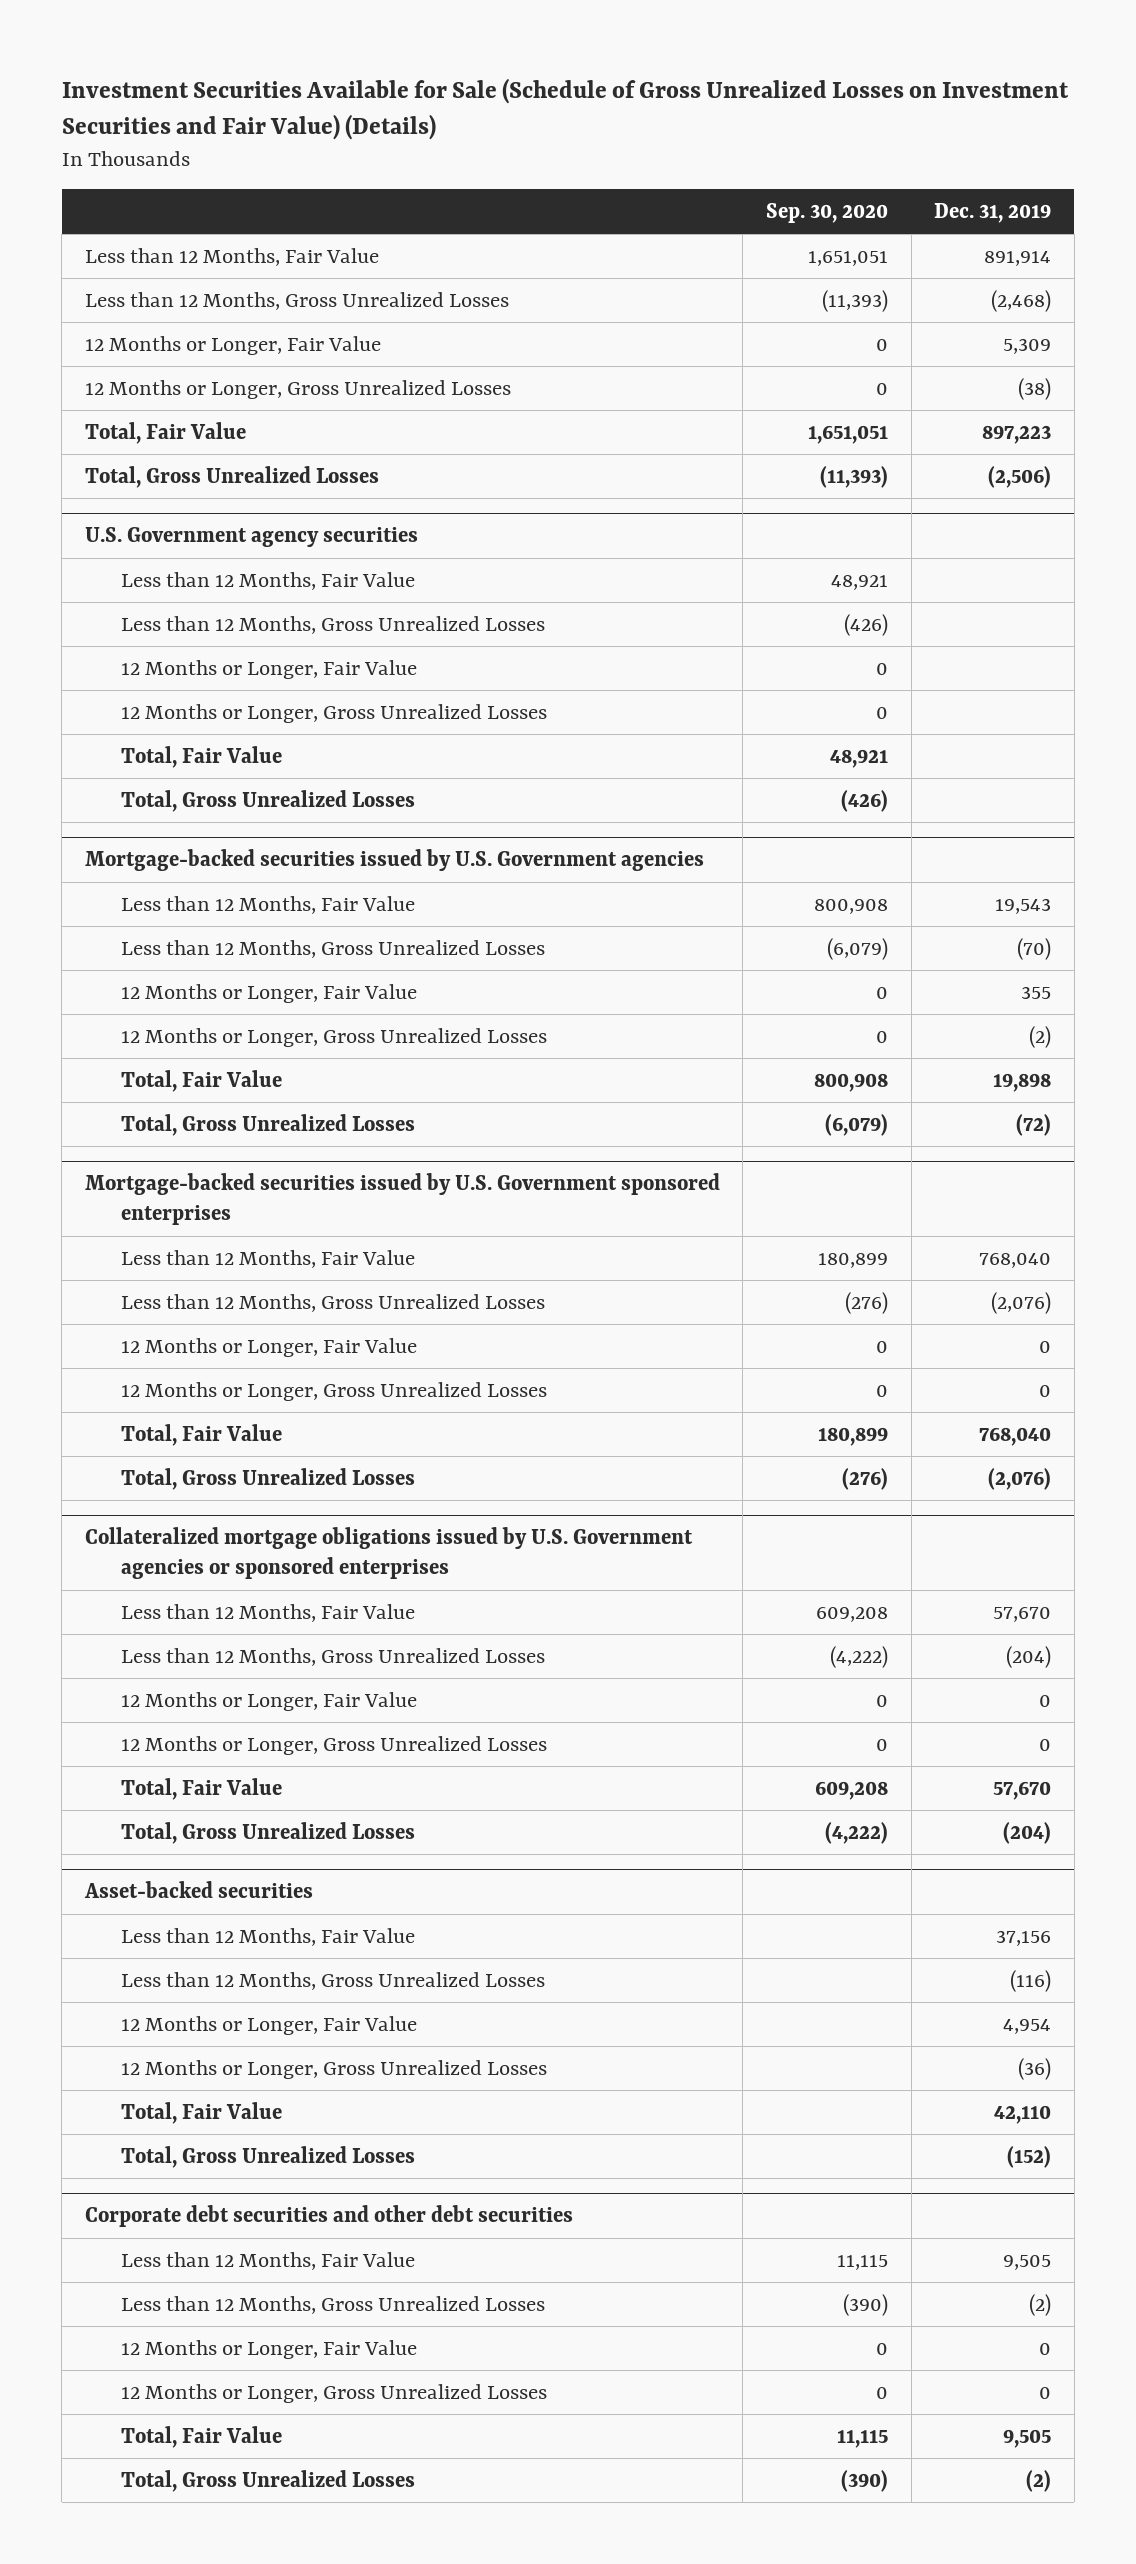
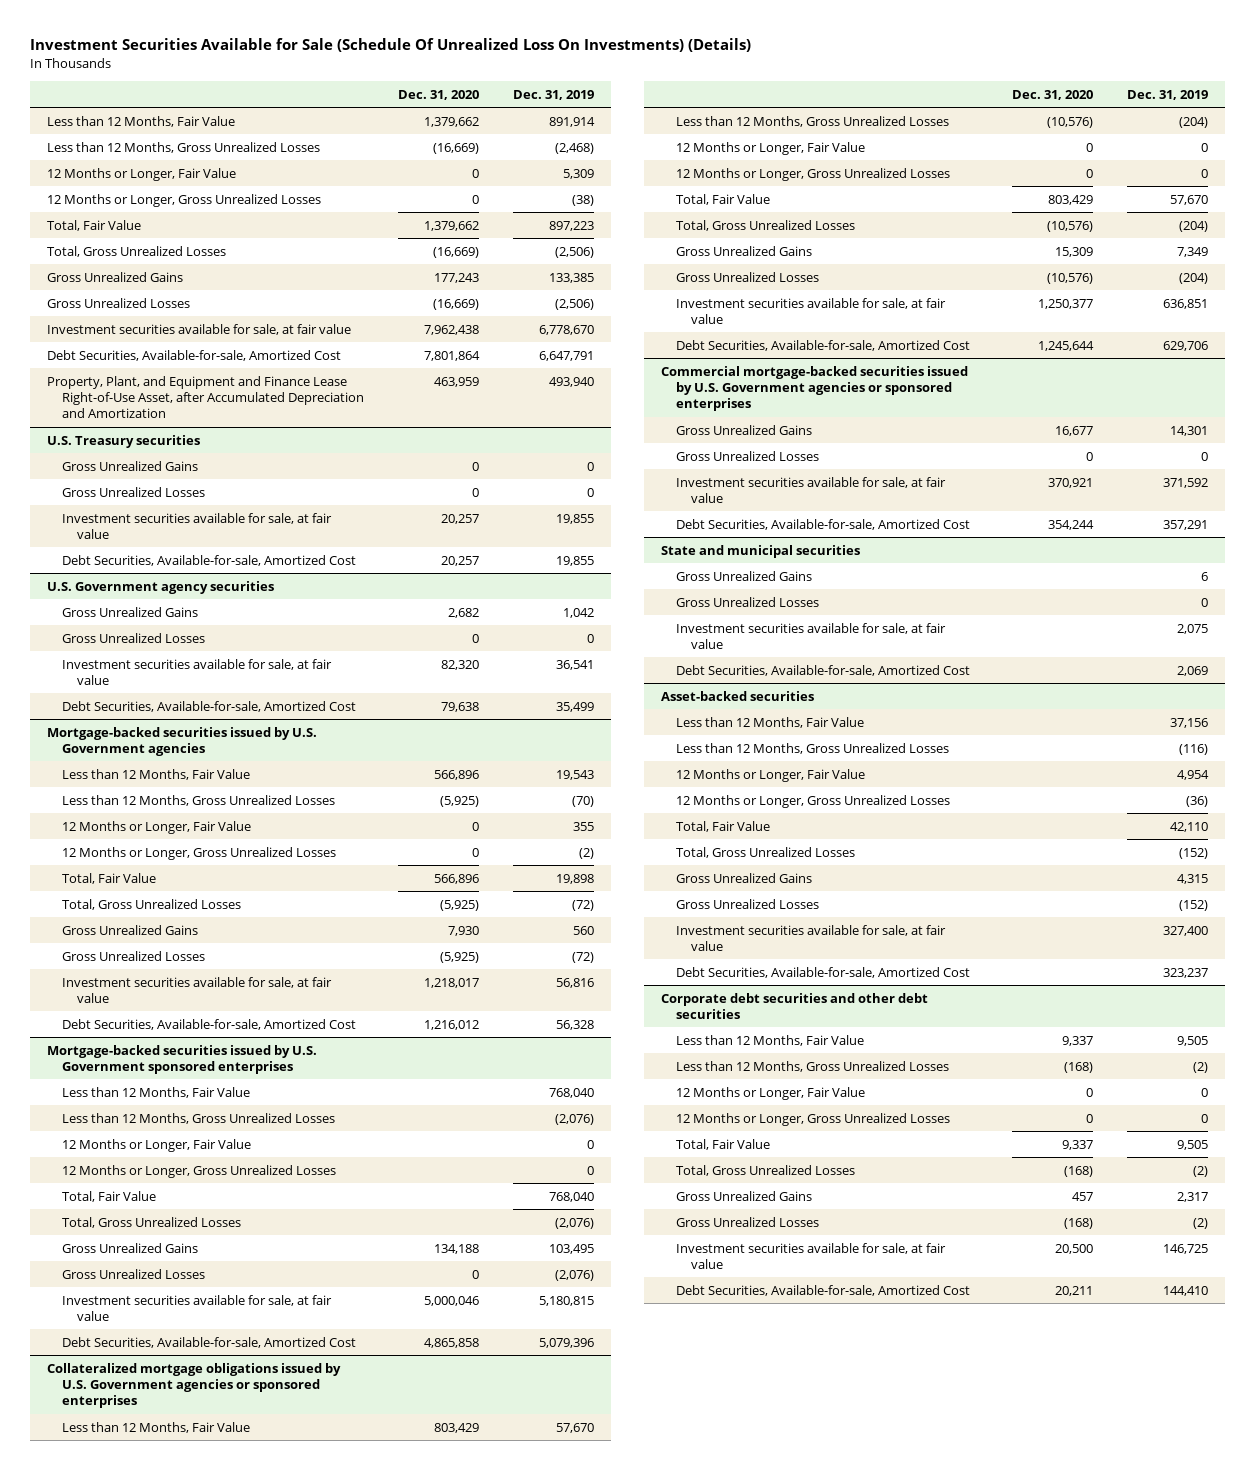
- Investment Securities Available for Sale (Schedule of Gross Unrealized Losses on Investment Securities and Fair Value) (Details)
+ Investment Securities Available for Sale (Schedule Of Unrealized Loss On Investments) (Details)
- | Sep. 30, 2020 | Dec. 31, 2019
+ | Dec. 31, 2020 | Dec. 31, 2019
+ Gross Unrealized Gains | 177,243 | 133,385
+ Gross Unrealized Losses | (16,669) | (2,506)
+ Investment securities available for sale, at fair value | 7,962,438 | 6,778,670
+ Debt Securities, Available-for-sale, Amortized Cost | 7,801,864 | 6,647,791
+ Property, Plant, and Equipment and Finance Lease Right-of-Use Asset, after Accumulated Depreciation and Amortization | 463,959 | 493,940
+ U.S. Treasury securities
+ Gross Unrealized Gains | 0 | 0
+ Gross Unrealized Losses | 0 | 0
+ Investment securities available for sale, at fair value | 20,257 | 19,855
+ Debt Securities, Available-for-sale, Amortized Cost | 20,257 | 19,855
@ U.S. Government agency securities
- Less than 12 Months, Fair Value | 48,921 |
- Less than 12 Months, Gross Unrealized Losses | (426) |
- 12 Months or Longer, Fair Value | 0 |
- 12 Months or Longer, Gross Unrealized Losses | 0 |
- Total, Fair Value | 48,921 |
- Total, Gross Unrealized Losses | (426) |
+ Gross Unrealized Gains | 2,682 | 1,042
+ Gross Unrealized Losses | 0 | 0
+ Investment securities available for sale, at fair value | 82,320 | 36,541
+ Debt Securities, Available-for-sale, Amortized Cost | 79,638 | 35,499
@ Mortgage-backed securities issued by U.S. Government agencies
+ Gross Unrealized Gains | 7,930 | 560
+ Gross Unrealized Losses | (5,925) | (72)
+ Investment securities available for sale, at fair value | 1,218,017 | 56,816
+ Debt Securities, Available-for-sale, Amortized Cost | 1,216,012 | 56,328
@ Mortgage-backed securities issued by U.S. Government sponsored enterprises
+ Gross Unrealized Gains | 134,188 | 103,495
+ Gross Unrealized Losses | 0 | (2,076)
+ Investment securities available for sale, at fair value | 5,000,046 | 5,180,815
+ Debt Securities, Available-for-sale, Amortized Cost | 4,865,858 | 5,079,396
@ Collateralized mortgage obligations issued by U.S. Government agencies or sponsored enterprises
+ Gross Unrealized Gains | 15,309 | 7,349
+ Gross Unrealized Losses | (10,576) | (204)
+ Investment securities available for sale, at fair value | 1,250,377 | 636,851
+ Debt Securities, Available-for-sale, Amortized Cost | 1,245,644 | 629,706
+ Commercial mortgage-backed securities issued by U.S. Government agencies or sponsored enterprises
+ Gross Unrealized Gains | 16,677 | 14,301
+ Gross Unrealized Losses | 0 | 0
+ Investment securities available for sale, at fair value | 370,921 | 371,592
+ Debt Securities, Available-for-sale, Amortized Cost | 354,244 | 357,291
+ State and municipal securities
+ Gross Unrealized Gains | | 6
+ Gross Unrealized Losses | | 0
+ Investment securities available for sale, at fair value | | 2,075
+ Debt Securities, Available-for-sale, Amortized Cost | | 2,069
@ Asset-backed securities
+ Gross Unrealized Gains | | 4,315
+ Gross Unrealized Losses | | (152)
+ Investment securities available for sale, at fair value | | 327,400
+ Debt Securities, Available-for-sale, Amortized Cost | | 323,237
@ Corporate debt securities and other debt securities
+ Gross Unrealized Gains | 457 | 2,317
+ Gross Unrealized Losses | (168) | (2)
+ Investment securities available for sale, at fair value | 20,500 | 146,725
+ Debt Securities, Available-for-sale, Amortized Cost | 20,211 | 144,410

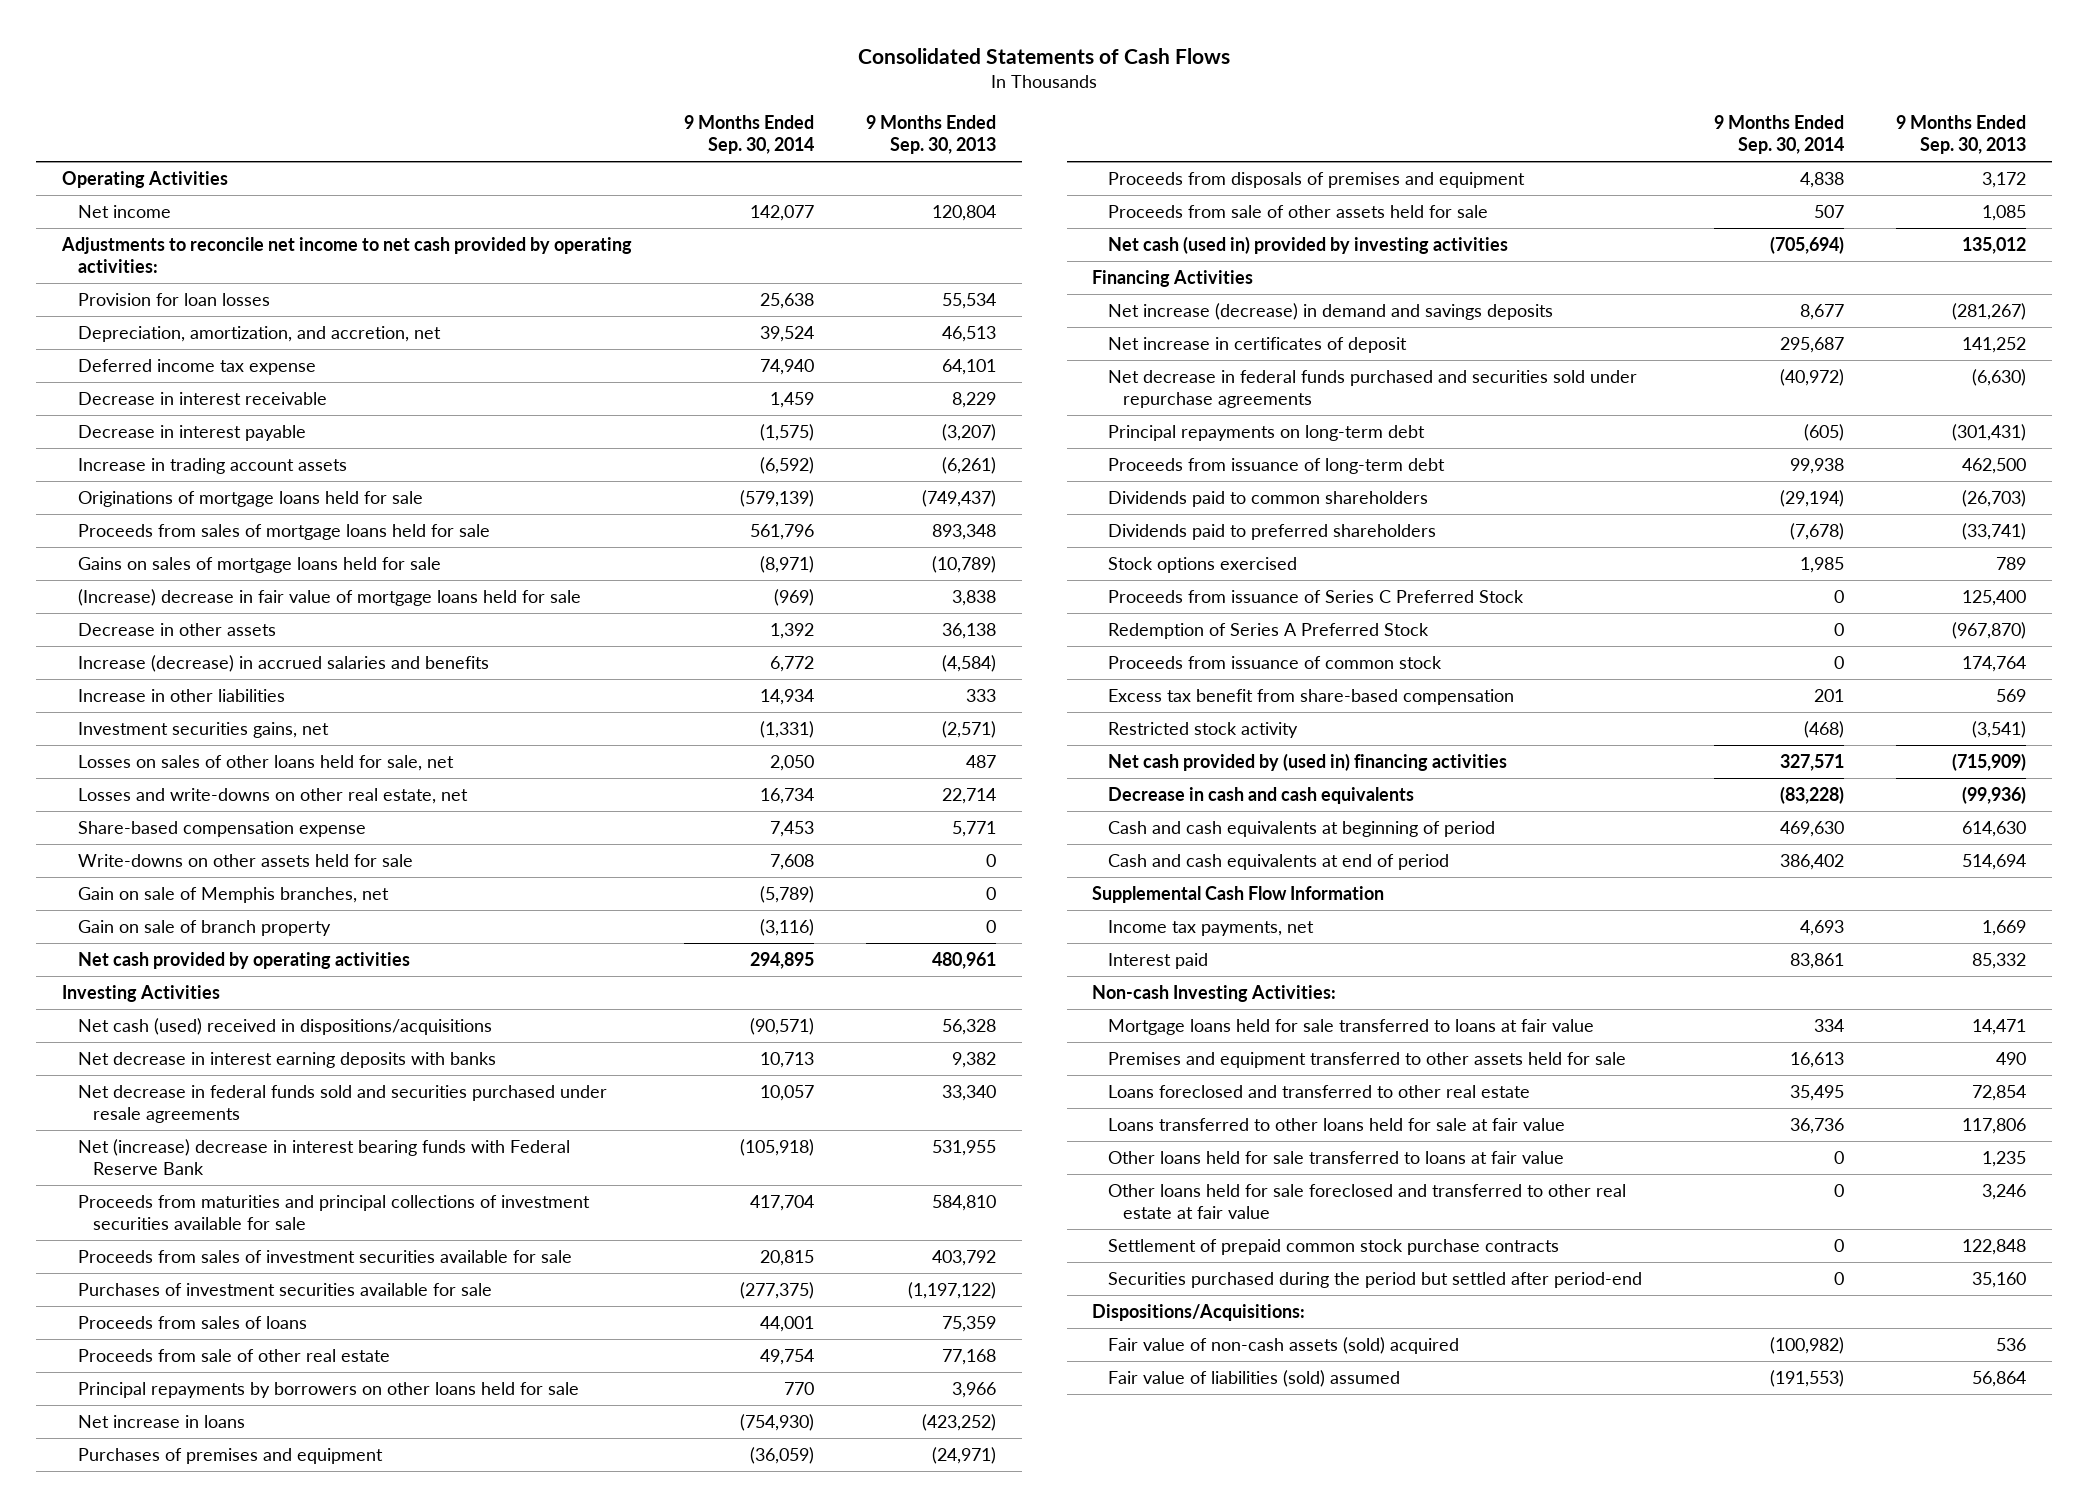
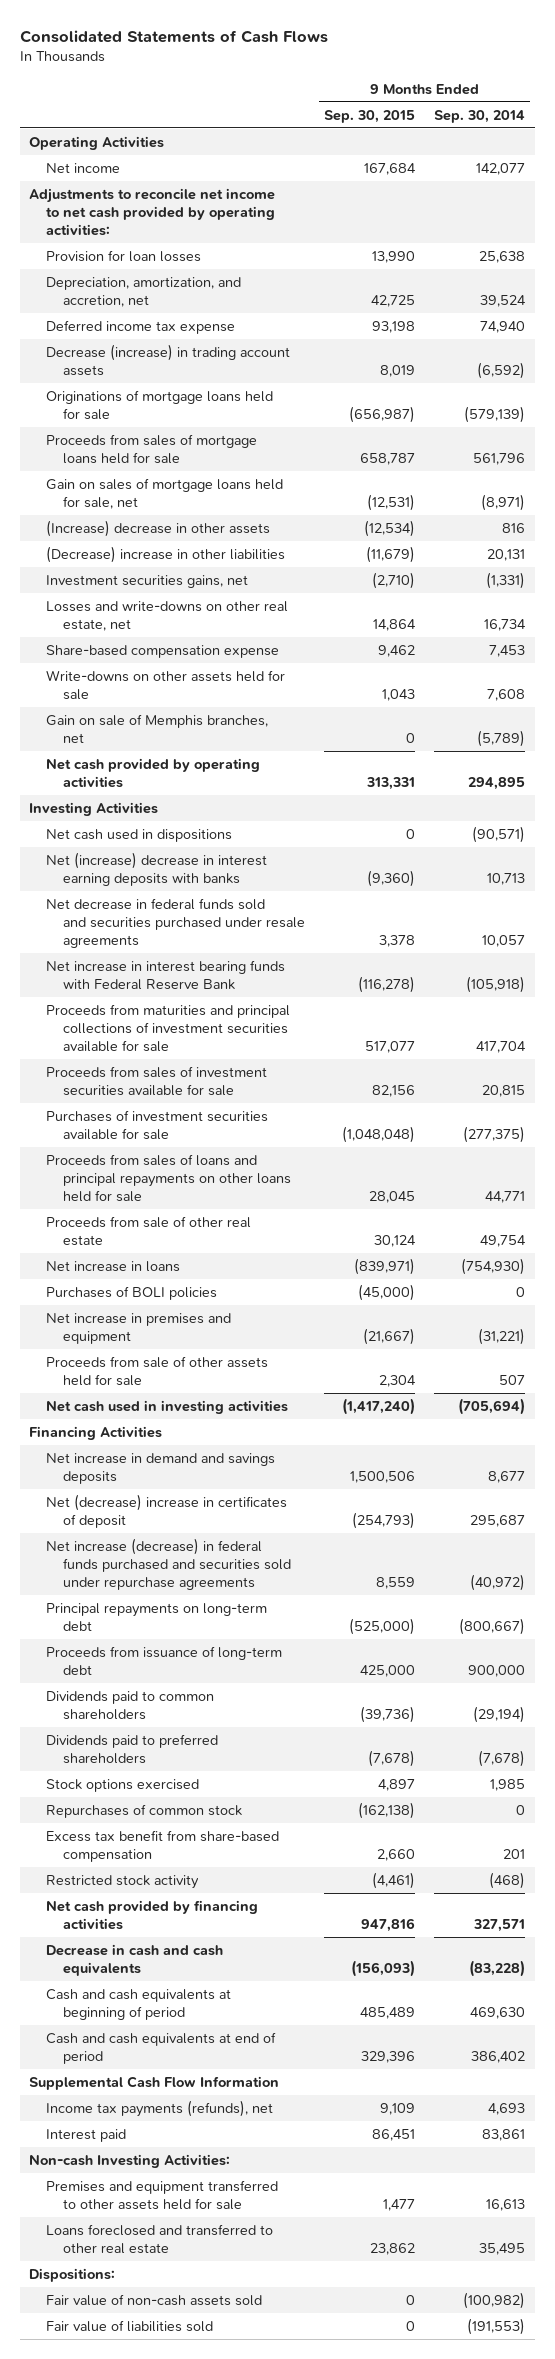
- | 9 Months Ended Sep. 30, 2014 | 9 Months Ended Sep. 30, 2013
+ | 9 Months Ended Sep. 30, 2015 | 9 Months Ended Sep. 30, 2014
- Decrease in interest receivable | 1,459 | 8,229
- Decrease in interest payable | (1,575) | (3,207)
- Increase in trading account assets | (6,592) | (6,261)
+ Decrease (increase) in trading account assets | 8,019 | (6,592)
- Gains on sales of mortgage loans held for sale | (8,971) | (10,789)
- (Increase) decrease in fair value of mortgage loans held for sale | (969) | 3,838
- Decrease in other assets | 1,392 | 36,138
- Increase (decrease) in accrued salaries and benefits | 6,772 | (4,584)
- Increase in other liabilities | 14,934 | 333
+ Gain on sales of mortgage loans held for sale, net | (12,531) | (8,971)
+ (Increase) decrease in other assets | (12,534) | 816
+ (Decrease) increase in other liabilities | (11,679) | 20,131
- Losses on sales of other loans held for sale, net | 2,050 | 487
- Gain on sale of branch property | (3,116) | 0
- Net cash (used) received in dispositions/acquisitions | (90,571) | 56,328
- Net decrease in interest earning deposits with banks | 10,713 | 9,382
+ Net cash used in dispositions | 0 | (90,571)
+ Net (increase) decrease in interest earning deposits with banks | (9,360) | 10,713
- Net (increase) decrease in interest bearing funds with Federal Reserve Bank | (105,918) | 531,955
+ Net increase in interest bearing funds with Federal Reserve Bank | (116,278) | (105,918)
- Proceeds from sales of loans | 44,001 | 75,359
+ Proceeds from sales of loans and principal repayments on other loans held for sale | 28,045 | 44,771
- Principal repayments by borrowers on other loans held for sale | 770 | 3,966
- Purchases of premises and equipment | (36,059) | (24,971)
- Proceeds from disposals of premises and equipment | 4,838 | 3,172
+ Purchases of BOLI policies | (45,000) | 0
+ Net increase in premises and equipment | (21,667) | (31,221)
- Net cash (used in) provided by investing activities | (705,694) | 135,012
+ Net cash used in investing activities | (1,417,240) | (705,694)
- Net increase (decrease) in demand and savings deposits | 8,677 | (281,267)
- Net increase in certificates of deposit | 295,687 | 141,252
- Net decrease in federal funds purchased and securities sold under repurchase agreements | (40,972) | (6,630)
- Principal repayments on long-term debt | (605) | (301,431)
- Proceeds from issuance of long-term debt | 99,938 | 462,500
+ Net increase in demand and savings deposits | 1,500,506 | 8,677
+ Net (decrease) increase in certificates of deposit | (254,793) | 295,687
+ Net increase (decrease) in federal funds purchased and securities sold under repurchase agreements | 8,559 | (40,972)
+ Principal repayments on long-term debt | (525,000) | (800,667)
+ Proceeds from issuance of long-term debt | 425,000 | 900,000
- Proceeds from issuance of Series C Preferred Stock | 0 | 125,400
- Redemption of Series A Preferred Stock | 0 | (967,870)
- Proceeds from issuance of common stock | 0 | 174,764
+ Repurchases of common stock | (162,138) | 0
- Net cash provided by (used in) financing activities | 327,571 | (715,909)
+ Net cash provided by financing activities | 947,816 | 327,571
- Income tax payments, net | 4,693 | 1,669
+ Income tax payments (refunds), net | 9,109 | 4,693
- Mortgage loans held for sale transferred to loans at fair value | 334 | 14,471
- Loans transferred to other loans held for sale at fair value | 36,736 | 117,806
- Other loans held for sale transferred to loans at fair value | 0 | 1,235
- Other loans held for sale foreclosed and transferred to other real estate at fair value | 0 | 3,246
- Settlement of prepaid common stock purchase contracts | 0 | 122,848
- Securities purchased during the period but settled after period-end | 0 | 35,160
- Dispositions/Acquisitions:
- Fair value of non-cash assets (sold) acquired | (100,982) | 536
- Fair value of liabilities (sold) assumed | (191,553) | 56,864
+ Dispositions:
+ Fair value of non-cash assets sold | 0 | (100,982)
+ Fair value of liabilities sold | 0 | (191,553)

